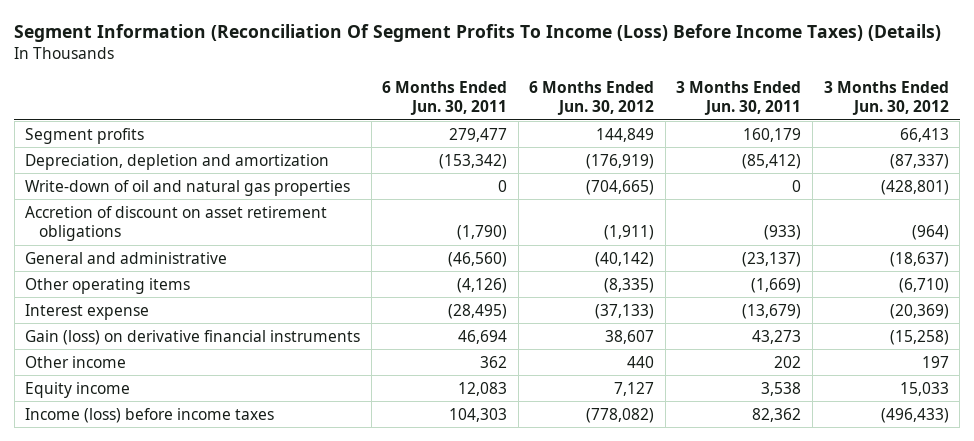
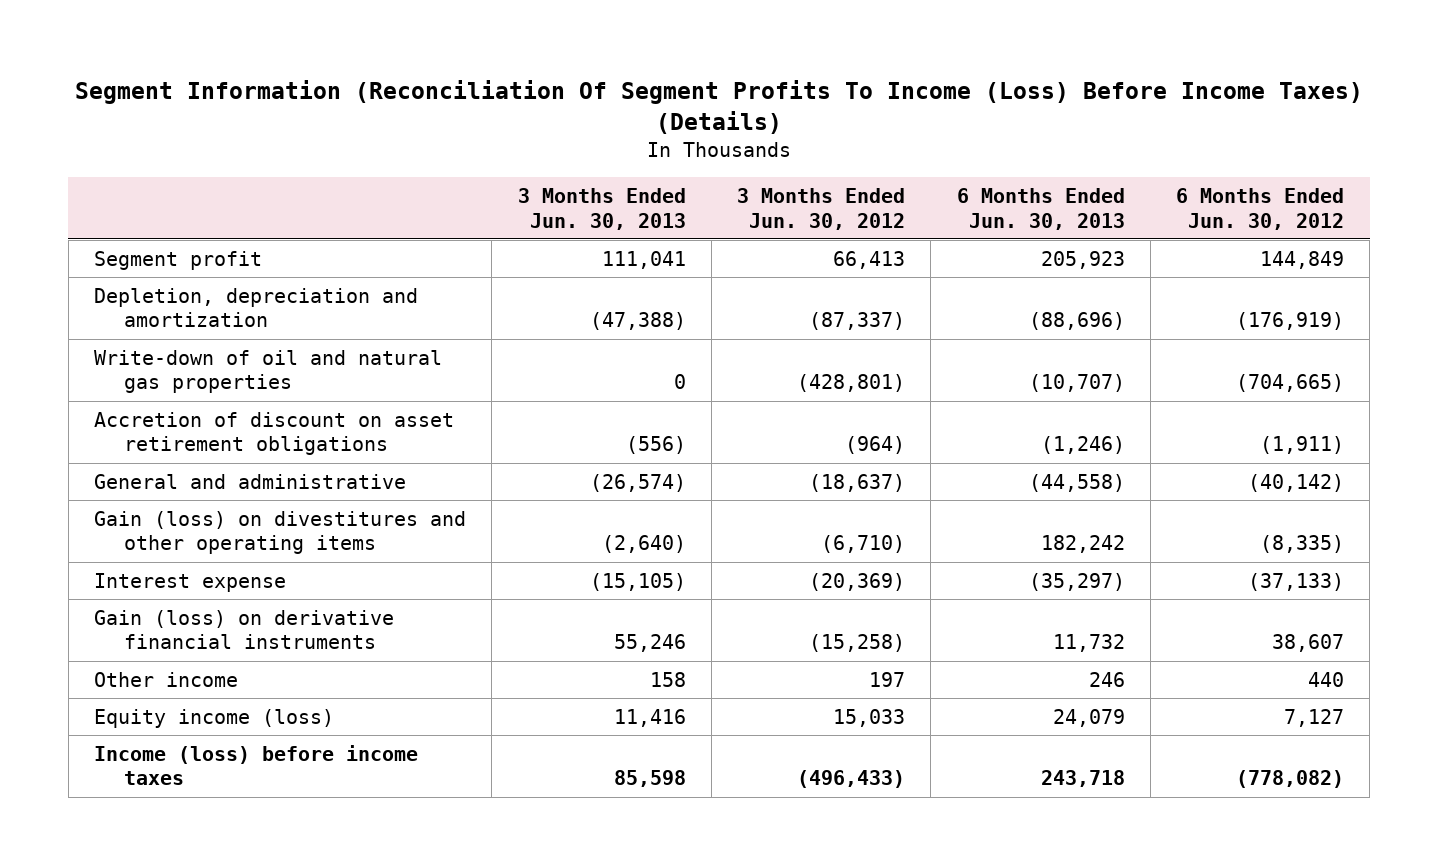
- | 6 Months Ended Jun. 30, 2011 | 6 Months Ended Jun. 30, 2012 | 3 Months Ended Jun. 30, 2011 | 3 Months Ended Jun. 30, 2012
+ | 3 Months Ended Jun. 30, 2013 | 3 Months Ended Jun. 30, 2012 | 6 Months Ended Jun. 30, 2013 | 6 Months Ended Jun. 30, 2012
- Segment profits | 279,477 | 144,849 | 160,179 | 66,413
- Depreciation, depletion and amortization | (153,342) | (176,919) | (85,412) | (87,337)
+ Segment profit | 111,041 | 66,413 | 205,923 | 144,849
+ Depletion, depreciation and amortization | (47,388) | (87,337) | (88,696) | (176,919)
- Other operating items | (4,126) | (8,335) | (1,669) | (6,710)
+ Gain (loss) on divestitures and other operating items | (2,640) | (6,710) | 182,242 | (8,335)
- Equity income | 12,083 | 7,127 | 3,538 | 15,033
+ Equity income (loss) | 11,416 | 15,033 | 24,079 | 7,127

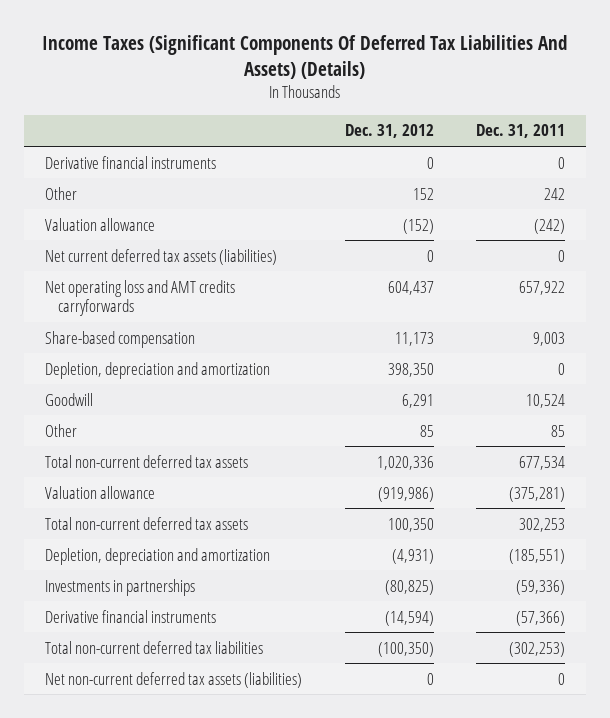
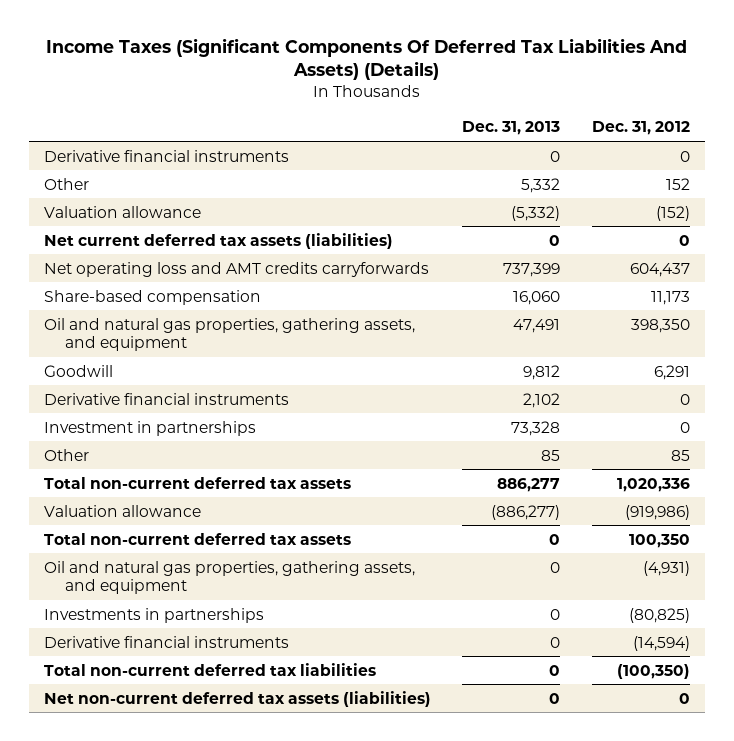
- | Dec. 31, 2012 | Dec. 31, 2011
+ | Dec. 31, 2013 | Dec. 31, 2012
- Depletion, depreciation and amortization | 398,350 | 0
+ Oil and natural gas properties, gathering assets, and equipment | 47,491 | 398,350
+ Derivative financial instruments | 2,102 | 0
+ Investment in partnerships | 73,328 | 0
- Depletion, depreciation and amortization | (4,931) | (185,551)
+ Oil and natural gas properties, gathering assets, and equipment | 0 | (4,931)

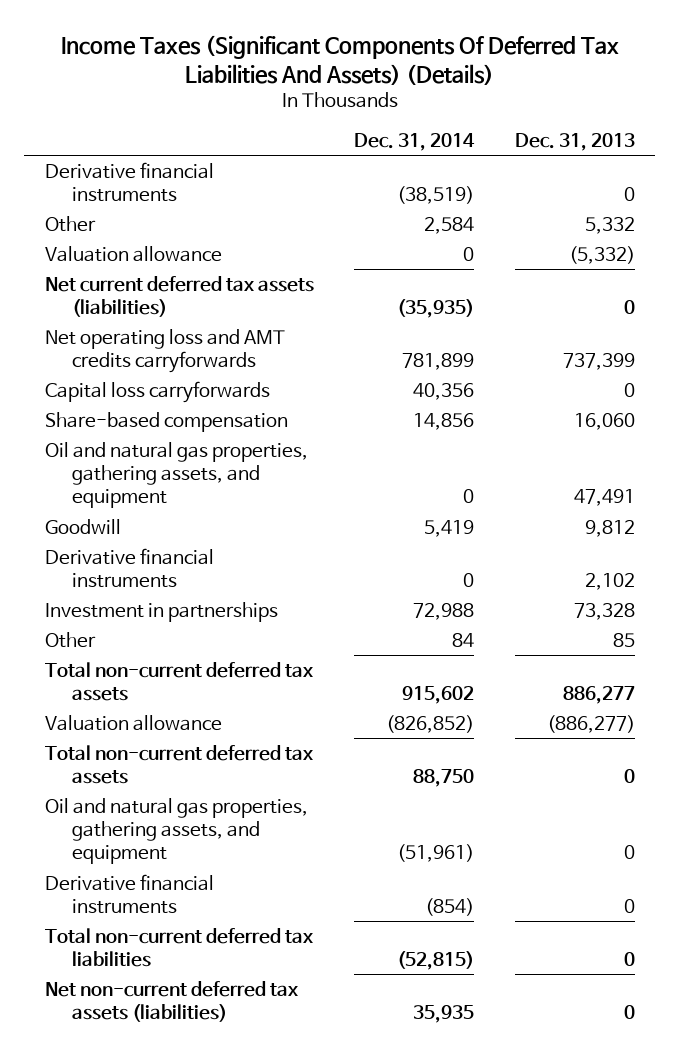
- | Dec. 31, 2013 | Dec. 31, 2012
+ | Dec. 31, 2014 | Dec. 31, 2013
+ Capital loss carryforwards | 40,356 | 0
- Investments in partnerships | 0 | (80,825)

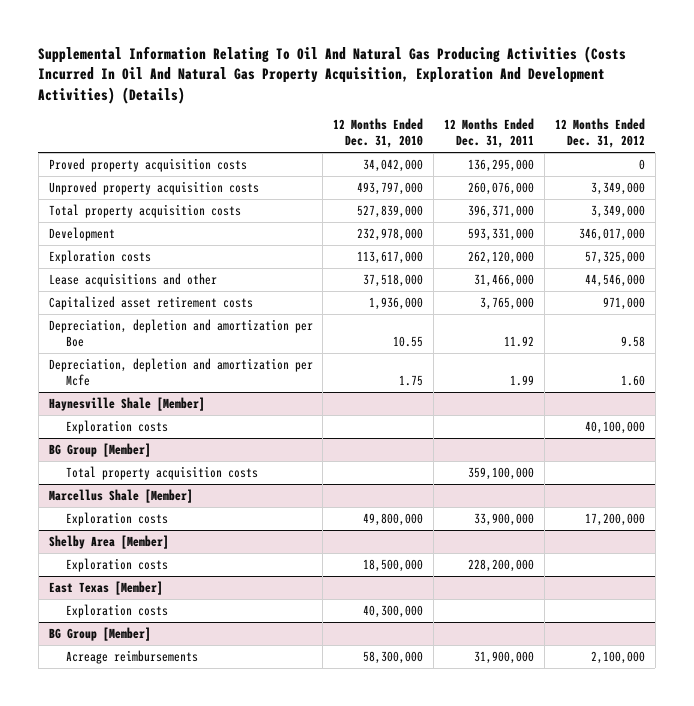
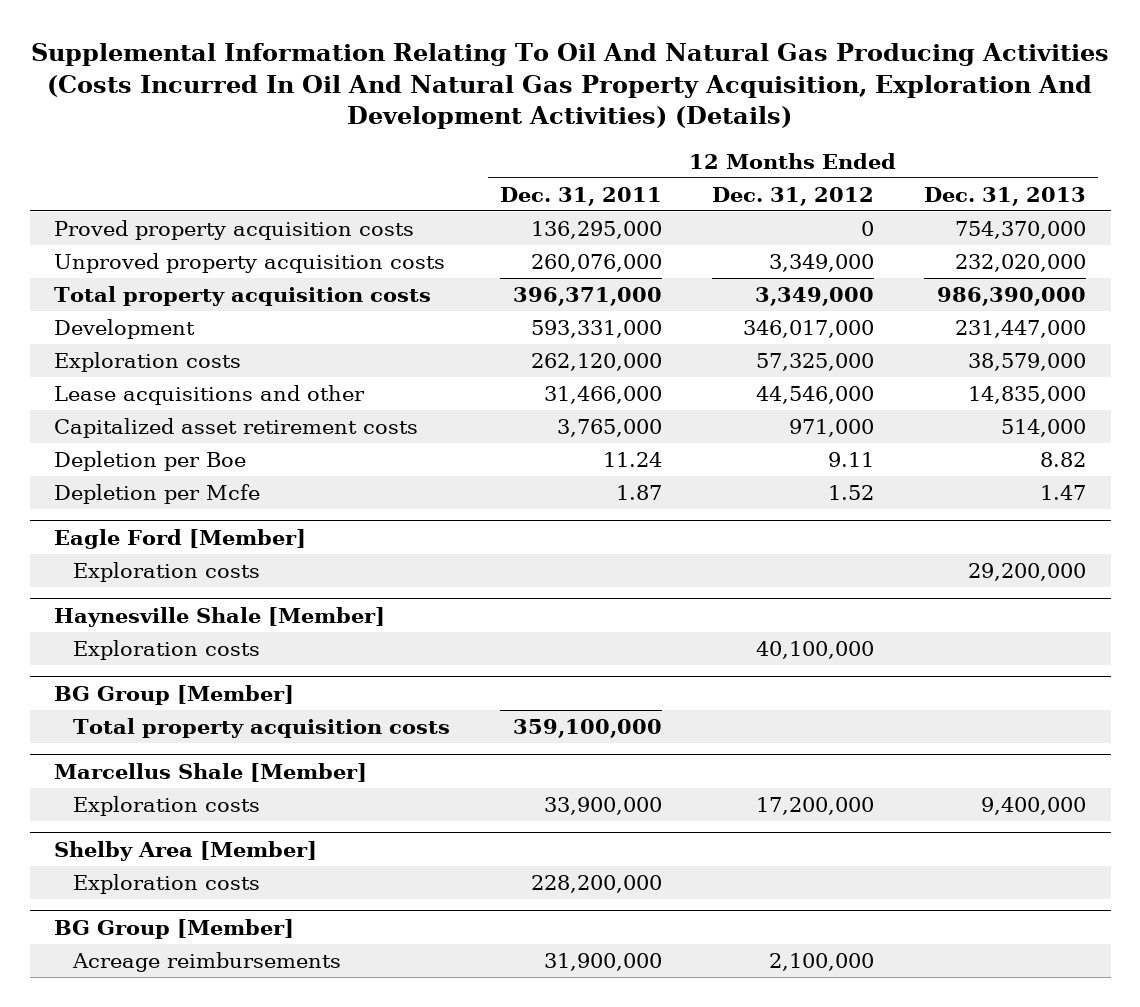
- | 12 Months Ended Dec. 31, 2010 | 12 Months Ended Dec. 31, 2011 | 12 Months Ended Dec. 31, 2012
+ | 12 Months Ended Dec. 31, 2011 | 12 Months Ended Dec. 31, 2012 | 12 Months Ended Dec. 31, 2013
- Depreciation, depletion and amortization per Boe | 10.55 | 11.92 | 9.58
- Depreciation, depletion and amortization per Mcfe | 1.75 | 1.99 | 1.60
+ Depletion per Boe | 11.24 | 9.11 | 8.82
+ Depletion per Mcfe | 1.87 | 1.52 | 1.47
+ Eagle Ford [Member]
+ Exploration costs | | | 29,200,000
- East Texas [Member]
- Exploration costs | 40,300,000 | |

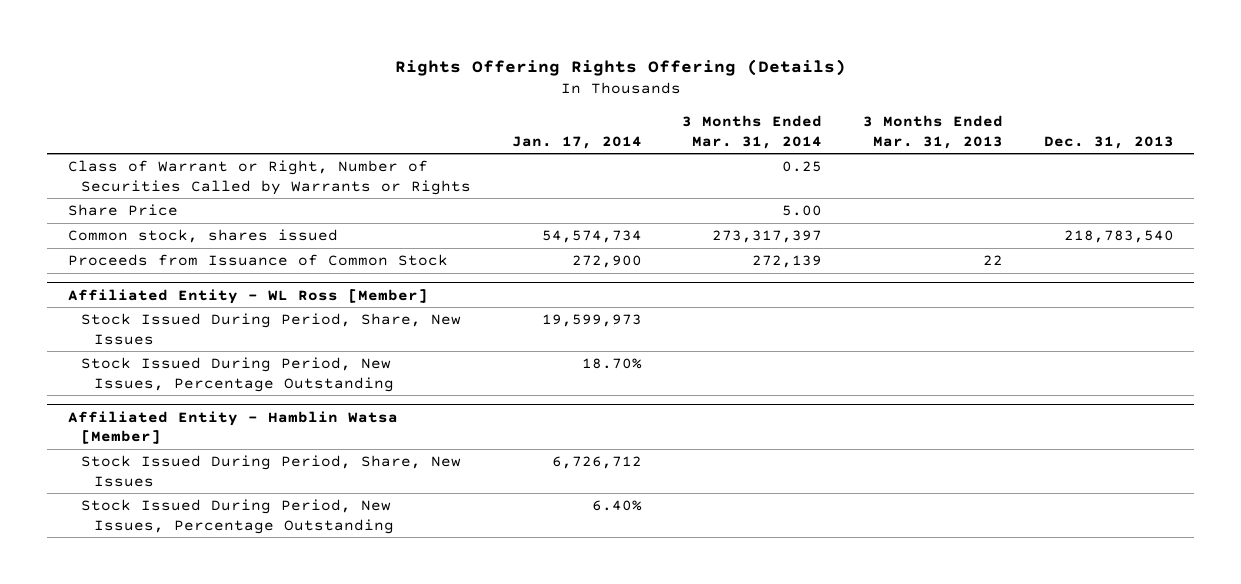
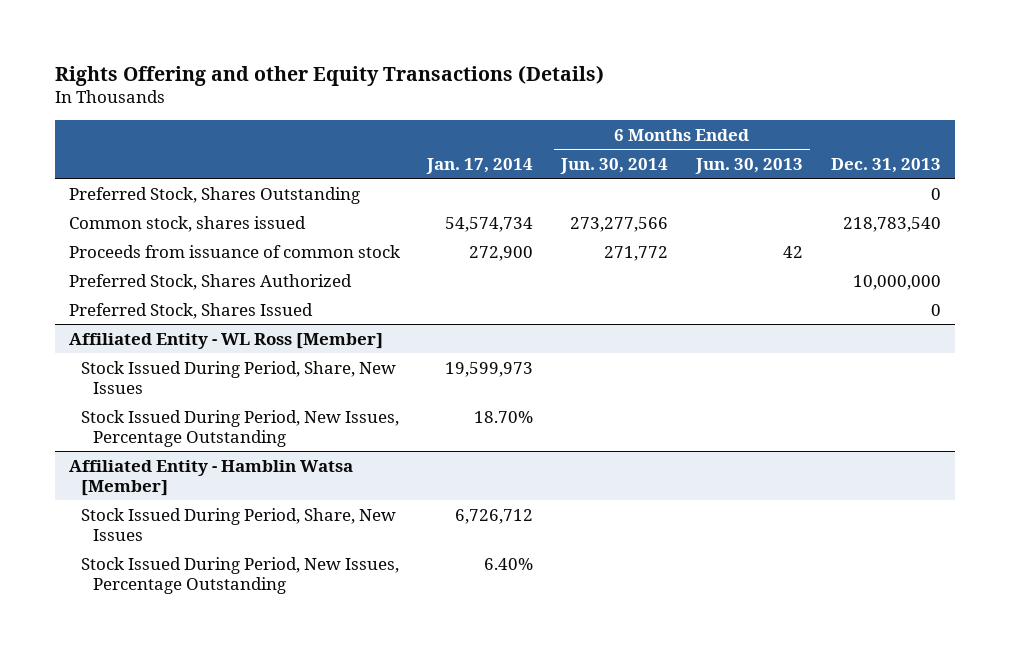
- Rights Offering Rights Offering (Details)
+ Rights Offering and other Equity Transactions (Details)
- | Jan. 17, 2014 | 3 Months Ended Mar. 31, 2014 | 3 Months Ended Mar. 31, 2013 | Dec. 31, 2013
+ | Jan. 17, 2014 | 6 Months Ended Jun. 30, 2014 | 6 Months Ended Jun. 30, 2013 | Dec. 31, 2013
- Class of Warrant or Right, Number of Securities Called by Warrants or Rights | | 0.25 | |
- Share Price | | 5.00 | |
+ Preferred Stock, Shares Outstanding | | | | 0
- Proceeds from Issuance of Common Stock | 272,900 | 272,139 | 22 |
+ Proceeds from issuance of common stock | 272,900 | 271,772 | 42 |
+ Preferred Stock, Shares Authorized | | | | 10,000,000
+ Preferred Stock, Shares Issued | | | | 0

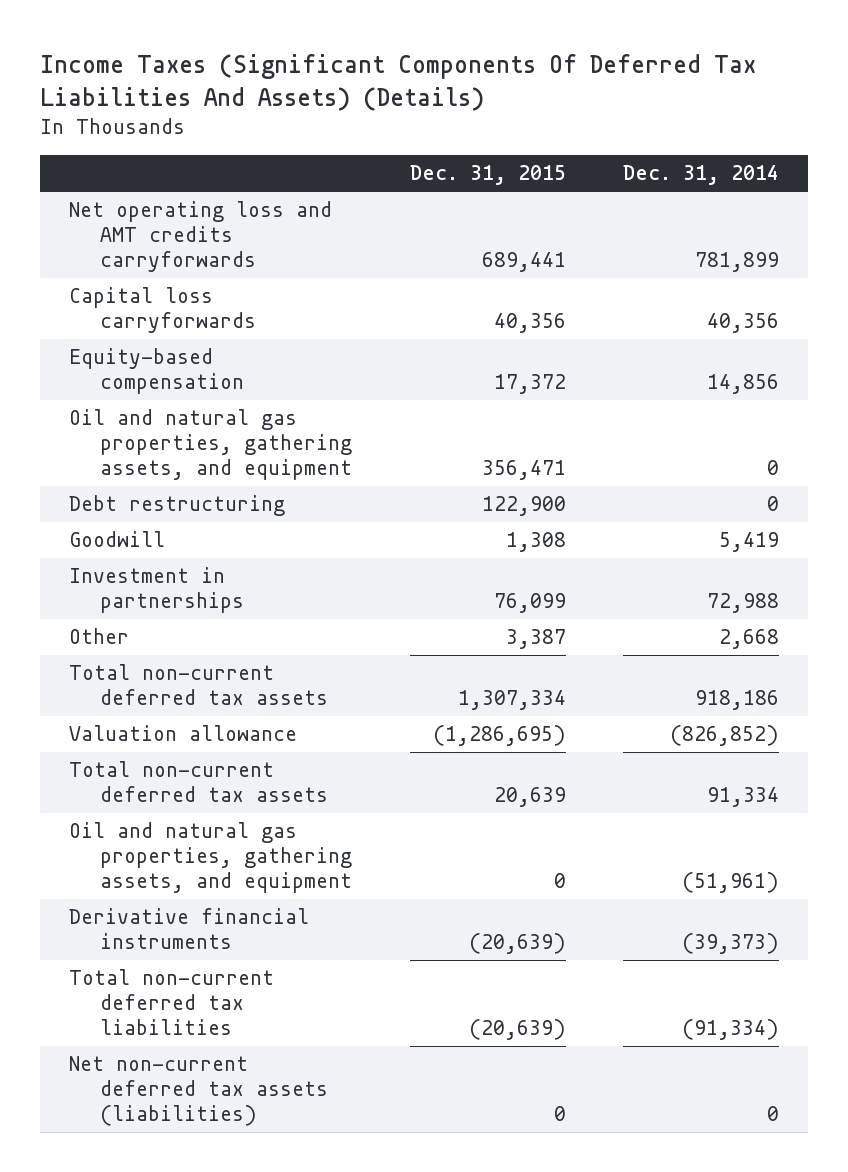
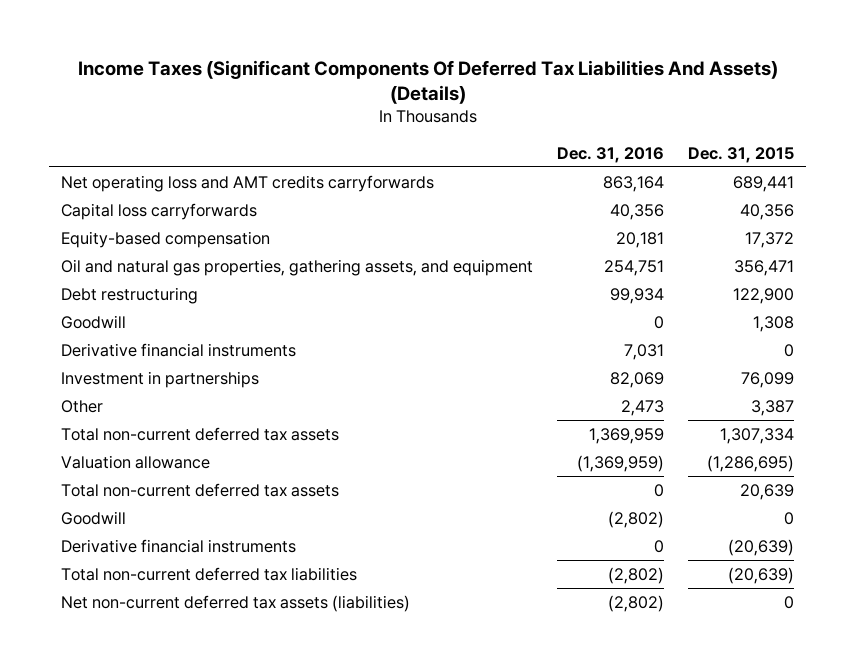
- | Dec. 31, 2015 | Dec. 31, 2014
+ | Dec. 31, 2016 | Dec. 31, 2015
+ Derivative financial instruments | 7,031 | 0
- Oil and natural gas properties, gathering assets, and equipment | 0 | (51,961)
+ Goodwill | (2,802) | 0

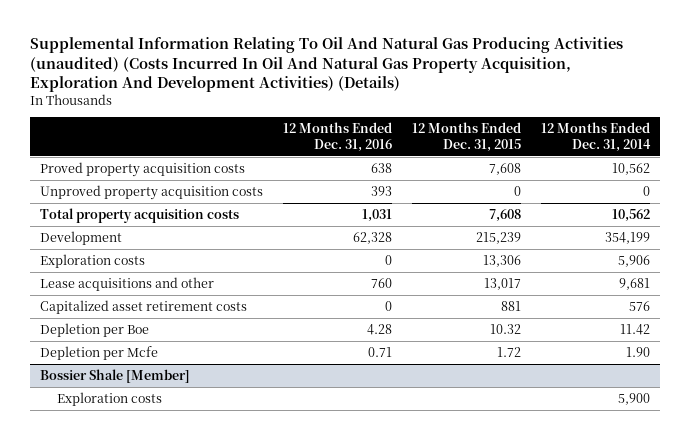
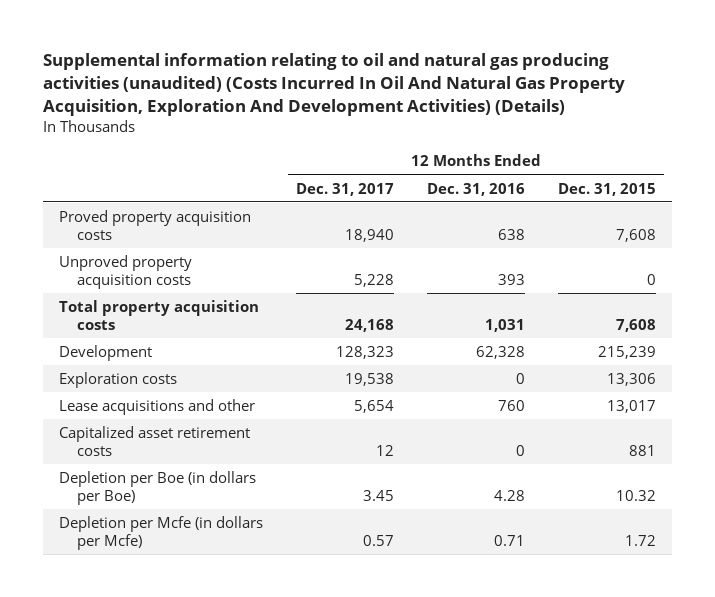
- Supplemental Information Relating To Oil And Natural Gas Producing Activities (unaudited) (Costs Incurred In Oil And Natural Gas Property Acquisition, Exploration And Development Activities) (Details)
+ Supplemental information relating to oil and natural gas producing activities (unaudited) (Costs Incurred In Oil And Natural Gas Property Acquisition, Exploration And Development Activities) (Details)
- | 12 Months Ended Dec. 31, 2016 | 12 Months Ended Dec. 31, 2015 | 12 Months Ended Dec. 31, 2014
+ | 12 Months Ended Dec. 31, 2017 | 12 Months Ended Dec. 31, 2016 | 12 Months Ended Dec. 31, 2015
- Depletion per Boe | 4.28 | 10.32 | 11.42
- Depletion per Mcfe | 0.71 | 1.72 | 1.90
- Bossier Shale [Member]
- Exploration costs | | | 5,900
+ Depletion per Boe (in dollars per Boe) | 3.45 | 4.28 | 10.32
+ Depletion per Mcfe (in dollars per Mcfe) | 0.57 | 0.71 | 1.72

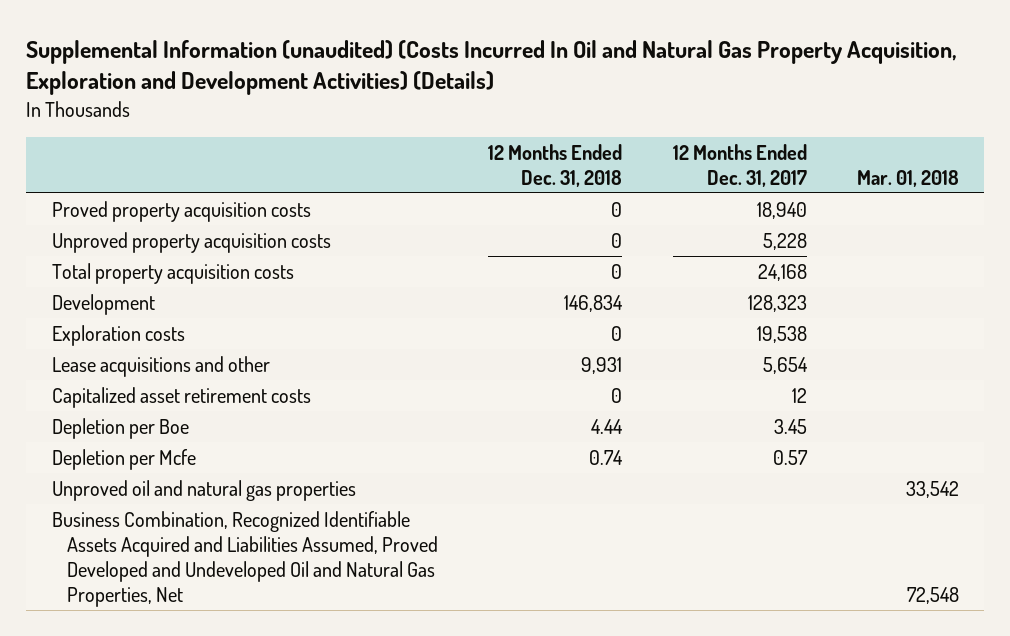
- Supplemental information relating to oil and natural gas producing activities (unaudited) (Costs Incurred In Oil And Natural Gas Property Acquisition, Exploration And Development Activities) (Details)
+ Supplemental Information (unaudited) (Costs Incurred In Oil and Natural Gas Property Acquisition, Exploration and Development Activities) (Details)
- | 12 Months Ended Dec. 31, 2017 | 12 Months Ended Dec. 31, 2016 | 12 Months Ended Dec. 31, 2015
+ | 12 Months Ended Dec. 31, 2018 | 12 Months Ended Dec. 31, 2017 | Mar. 01, 2018
- Depletion per Boe (in dollars per Boe) | 3.45 | 4.28 | 10.32
- Depletion per Mcfe (in dollars per Mcfe) | 0.57 | 0.71 | 1.72
+ Depletion per Boe | 4.44 | 3.45 |
+ Depletion per Mcfe | 0.74 | 0.57 |
+ Unproved oil and natural gas properties | | | 33,542
+ Business Combination, Recognized Identifiable Assets Acquired and Liabilities Assumed, Proved Developed and Undeveloped Oil and Natural Gas Properties, Net | | | 72,548

